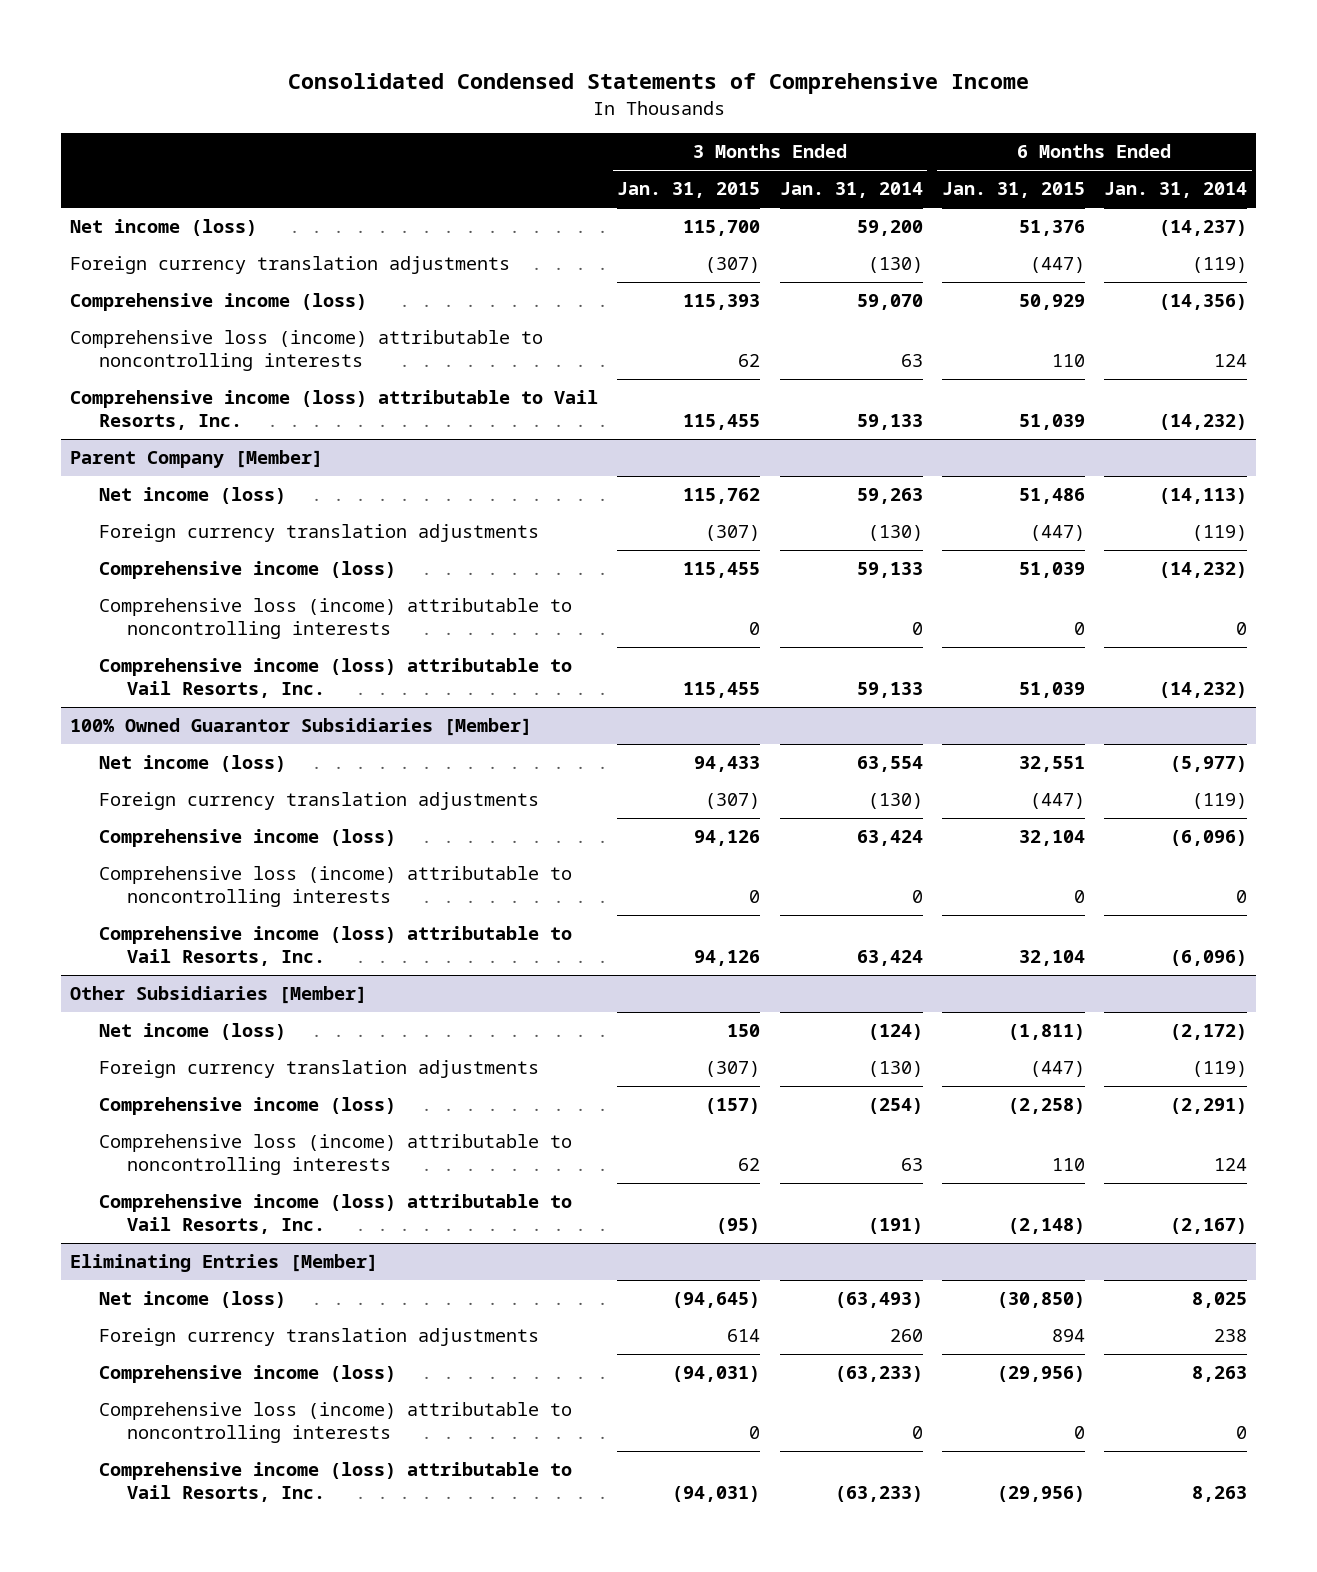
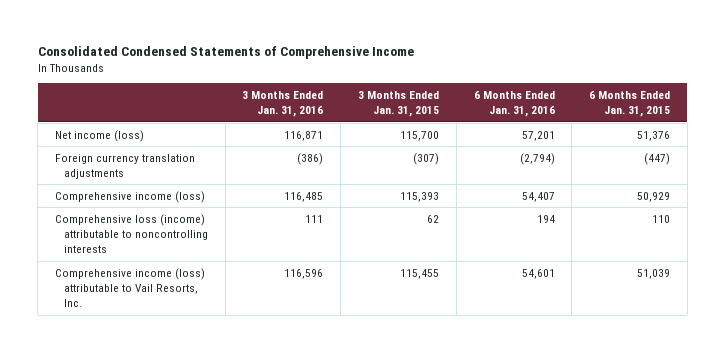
- | 3 Months Ended Jan. 31, 2015 | 3 Months Ended Jan. 31, 2014 | 6 Months Ended Jan. 31, 2015 | 6 Months Ended Jan. 31, 2014
+ | 3 Months Ended Jan. 31, 2016 | 3 Months Ended Jan. 31, 2015 | 6 Months Ended Jan. 31, 2016 | 6 Months Ended Jan. 31, 2015
- Parent Company [Member]
- Net income (loss) | 115,762 | 59,263 | 51,486 | (14,113)
- Foreign currency translation adjustments | (307) | (130) | (447) | (119)
- Comprehensive income (loss) | 115,455 | 59,133 | 51,039 | (14,232)
- Comprehensive loss (income) attributable to noncontrolling interests | 0 | 0 | 0 | 0
- Comprehensive income (loss) attributable to Vail Resorts, Inc. | 115,455 | 59,133 | 51,039 | (14,232)
- 100% Owned Guarantor Subsidiaries [Member]
- Net income (loss) | 94,433 | 63,554 | 32,551 | (5,977)
- Foreign currency translation adjustments | (307) | (130) | (447) | (119)
- Comprehensive income (loss) | 94,126 | 63,424 | 32,104 | (6,096)
- Comprehensive loss (income) attributable to noncontrolling interests | 0 | 0 | 0 | 0
- Comprehensive income (loss) attributable to Vail Resorts, Inc. | 94,126 | 63,424 | 32,104 | (6,096)
- Other Subsidiaries [Member]
- Net income (loss) | 150 | (124) | (1,811) | (2,172)
- Foreign currency translation adjustments | (307) | (130) | (447) | (119)
- Comprehensive income (loss) | (157) | (254) | (2,258) | (2,291)
- Comprehensive loss (income) attributable to noncontrolling interests | 62 | 63 | 110 | 124
- Comprehensive income (loss) attributable to Vail Resorts, Inc. | (95) | (191) | (2,148) | (2,167)
- Eliminating Entries [Member]
- Net income (loss) | (94,645) | (63,493) | (30,850) | 8,025
- Foreign currency translation adjustments | 614 | 260 | 894 | 238
- Comprehensive income (loss) | (94,031) | (63,233) | (29,956) | 8,263
- Comprehensive loss (income) attributable to noncontrolling interests | 0 | 0 | 0 | 0
- Comprehensive income (loss) attributable to Vail Resorts, Inc. | (94,031) | (63,233) | (29,956) | 8,263

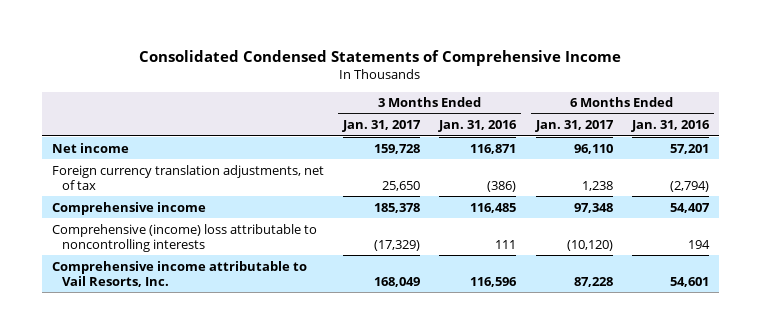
- | 3 Months Ended Jan. 31, 2016 | 3 Months Ended Jan. 31, 2015 | 6 Months Ended Jan. 31, 2016 | 6 Months Ended Jan. 31, 2015
+ | 3 Months Ended Jan. 31, 2017 | 3 Months Ended Jan. 31, 2016 | 6 Months Ended Jan. 31, 2017 | 6 Months Ended Jan. 31, 2016
- Net income (loss) | 116,871 | 115,700 | 57,201 | 51,376
- Foreign currency translation adjustments | (386) | (307) | (2,794) | (447)
- Comprehensive income (loss) | 116,485 | 115,393 | 54,407 | 50,929
- Comprehensive loss (income) attributable to noncontrolling interests | 111 | 62 | 194 | 110
- Comprehensive income (loss) attributable to Vail Resorts, Inc. | 116,596 | 115,455 | 54,601 | 51,039
+ Net income | 159,728 | 116,871 | 96,110 | 57,201
+ Foreign currency translation adjustments, net of tax | 25,650 | (386) | 1,238 | (2,794)
+ Comprehensive income | 185,378 | 116,485 | 97,348 | 54,407
+ Comprehensive (income) loss attributable to noncontrolling interests | (17,329) | 111 | (10,120) | 194
+ Comprehensive income attributable to Vail Resorts, Inc. | 168,049 | 116,596 | 87,228 | 54,601

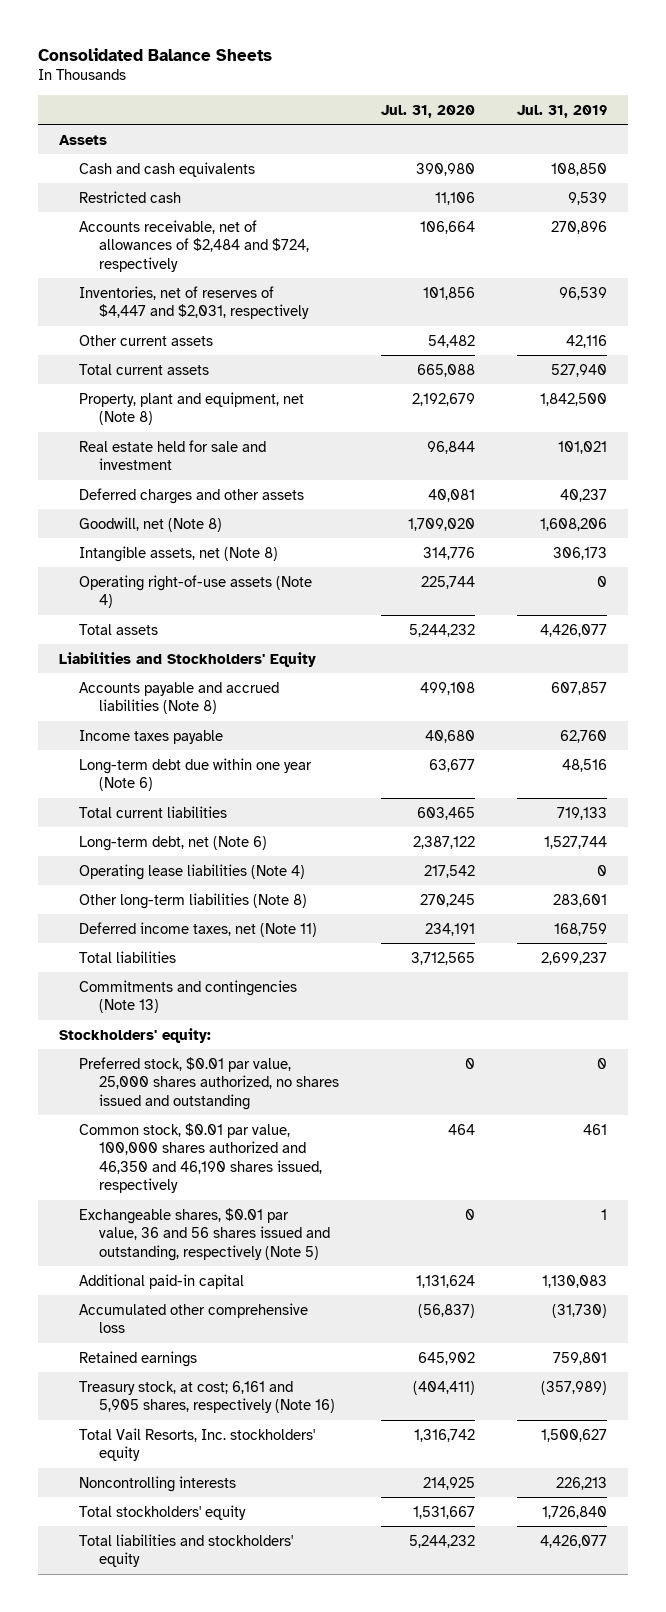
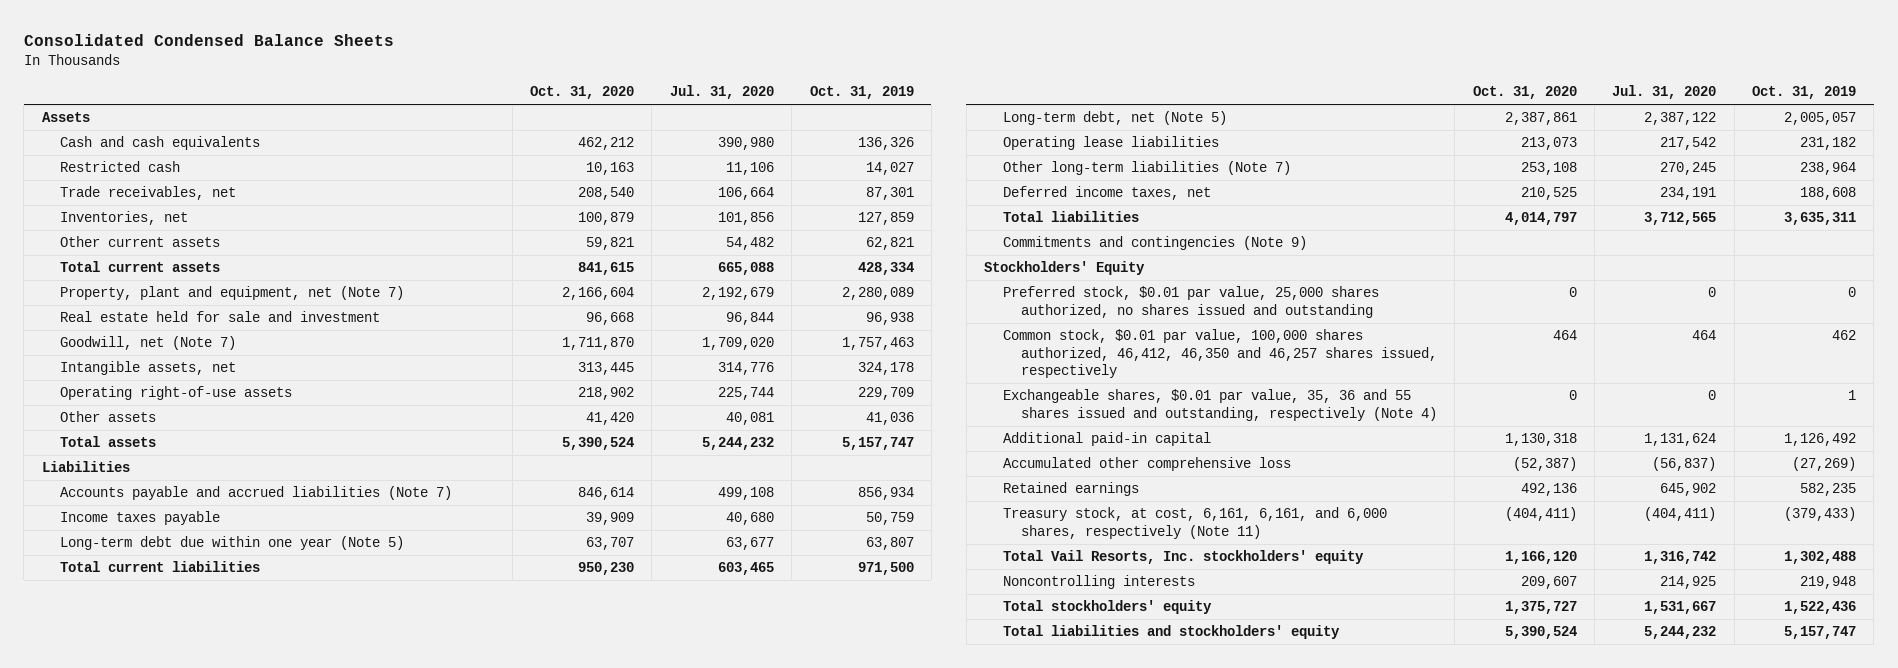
- Consolidated Balance Sheets
+ Consolidated Condensed Balance Sheets
- | Jul. 31, 2020 | Jul. 31, 2019
+ | Oct. 31, 2020 | Jul. 31, 2020 | Oct. 31, 2019
- Accounts receivable, net of allowances of $2,484 and $724, respectively | 106,664 | 270,896
- Inventories, net of reserves of $4,447 and $2,031, respectively | 101,856 | 96,539
+ Trade receivables, net | 208,540 | 106,664 | 87,301
+ Inventories, net | 100,879 | 101,856 | 127,859
- Property, plant and equipment, net (Note 8) | 2,192,679 | 1,842,500
+ Property, plant and equipment, net (Note 7) | 2,166,604 | 2,192,679 | 2,280,089
- Deferred charges and other assets | 40,081 | 40,237
- Goodwill, net (Note 8) | 1,709,020 | 1,608,206
- Intangible assets, net (Note 8) | 314,776 | 306,173
- Operating right-of-use assets (Note 4) | 225,744 | 0
+ Goodwill, net (Note 7) | 1,711,870 | 1,709,020 | 1,757,463
+ Intangible assets, net | 313,445 | 314,776 | 324,178
+ Operating right-of-use assets | 218,902 | 225,744 | 229,709
+ Other assets | 41,420 | 40,081 | 41,036
- Liabilities and Stockholders' Equity
- Accounts payable and accrued liabilities (Note 8) | 499,108 | 607,857
+ Liabilities
+ Accounts payable and accrued liabilities (Note 7) | 846,614 | 499,108 | 856,934
- Long-term debt due within one year (Note 6) | 63,677 | 48,516
+ Long-term debt due within one year (Note 5) | 63,707 | 63,677 | 63,807
- Long-term debt, net (Note 6) | 2,387,122 | 1,527,744
- Operating lease liabilities (Note 4) | 217,542 | 0
- Other long-term liabilities (Note 8) | 270,245 | 283,601
- Deferred income taxes, net (Note 11) | 234,191 | 168,759
+ Long-term debt, net (Note 5) | 2,387,861 | 2,387,122 | 2,005,057
+ Operating lease liabilities | 213,073 | 217,542 | 231,182
+ Other long-term liabilities (Note 7) | 253,108 | 270,245 | 238,964
+ Deferred income taxes, net | 210,525 | 234,191 | 188,608
- Commitments and contingencies (Note 13)
- Stockholders' equity:
+ Commitments and contingencies (Note 9)
+ Stockholders' Equity
- Common stock, $0.01 par value, 100,000 shares authorized and 46,350 and 46,190 shares issued, respectively | 464 | 461
- Exchangeable shares, $0.01 par value, 36 and 56 shares issued and outstanding, respectively (Note 5) | 0 | 1
+ Common stock, $0.01 par value, 100,000 shares authorized, 46,412, 46,350 and 46,257 shares issued, respectively | 464 | 464 | 462
+ Exchangeable shares, $0.01 par value, 35, 36 and 55 shares issued and outstanding, respectively (Note 4) | 0 | 0 | 1
- Treasury stock, at cost; 6,161 and 5,905 shares, respectively (Note 16) | (404,411) | (357,989)
+ Treasury stock, at cost, 6,161, 6,161, and 6,000 shares, respectively (Note 11) | (404,411) | (404,411) | (379,433)

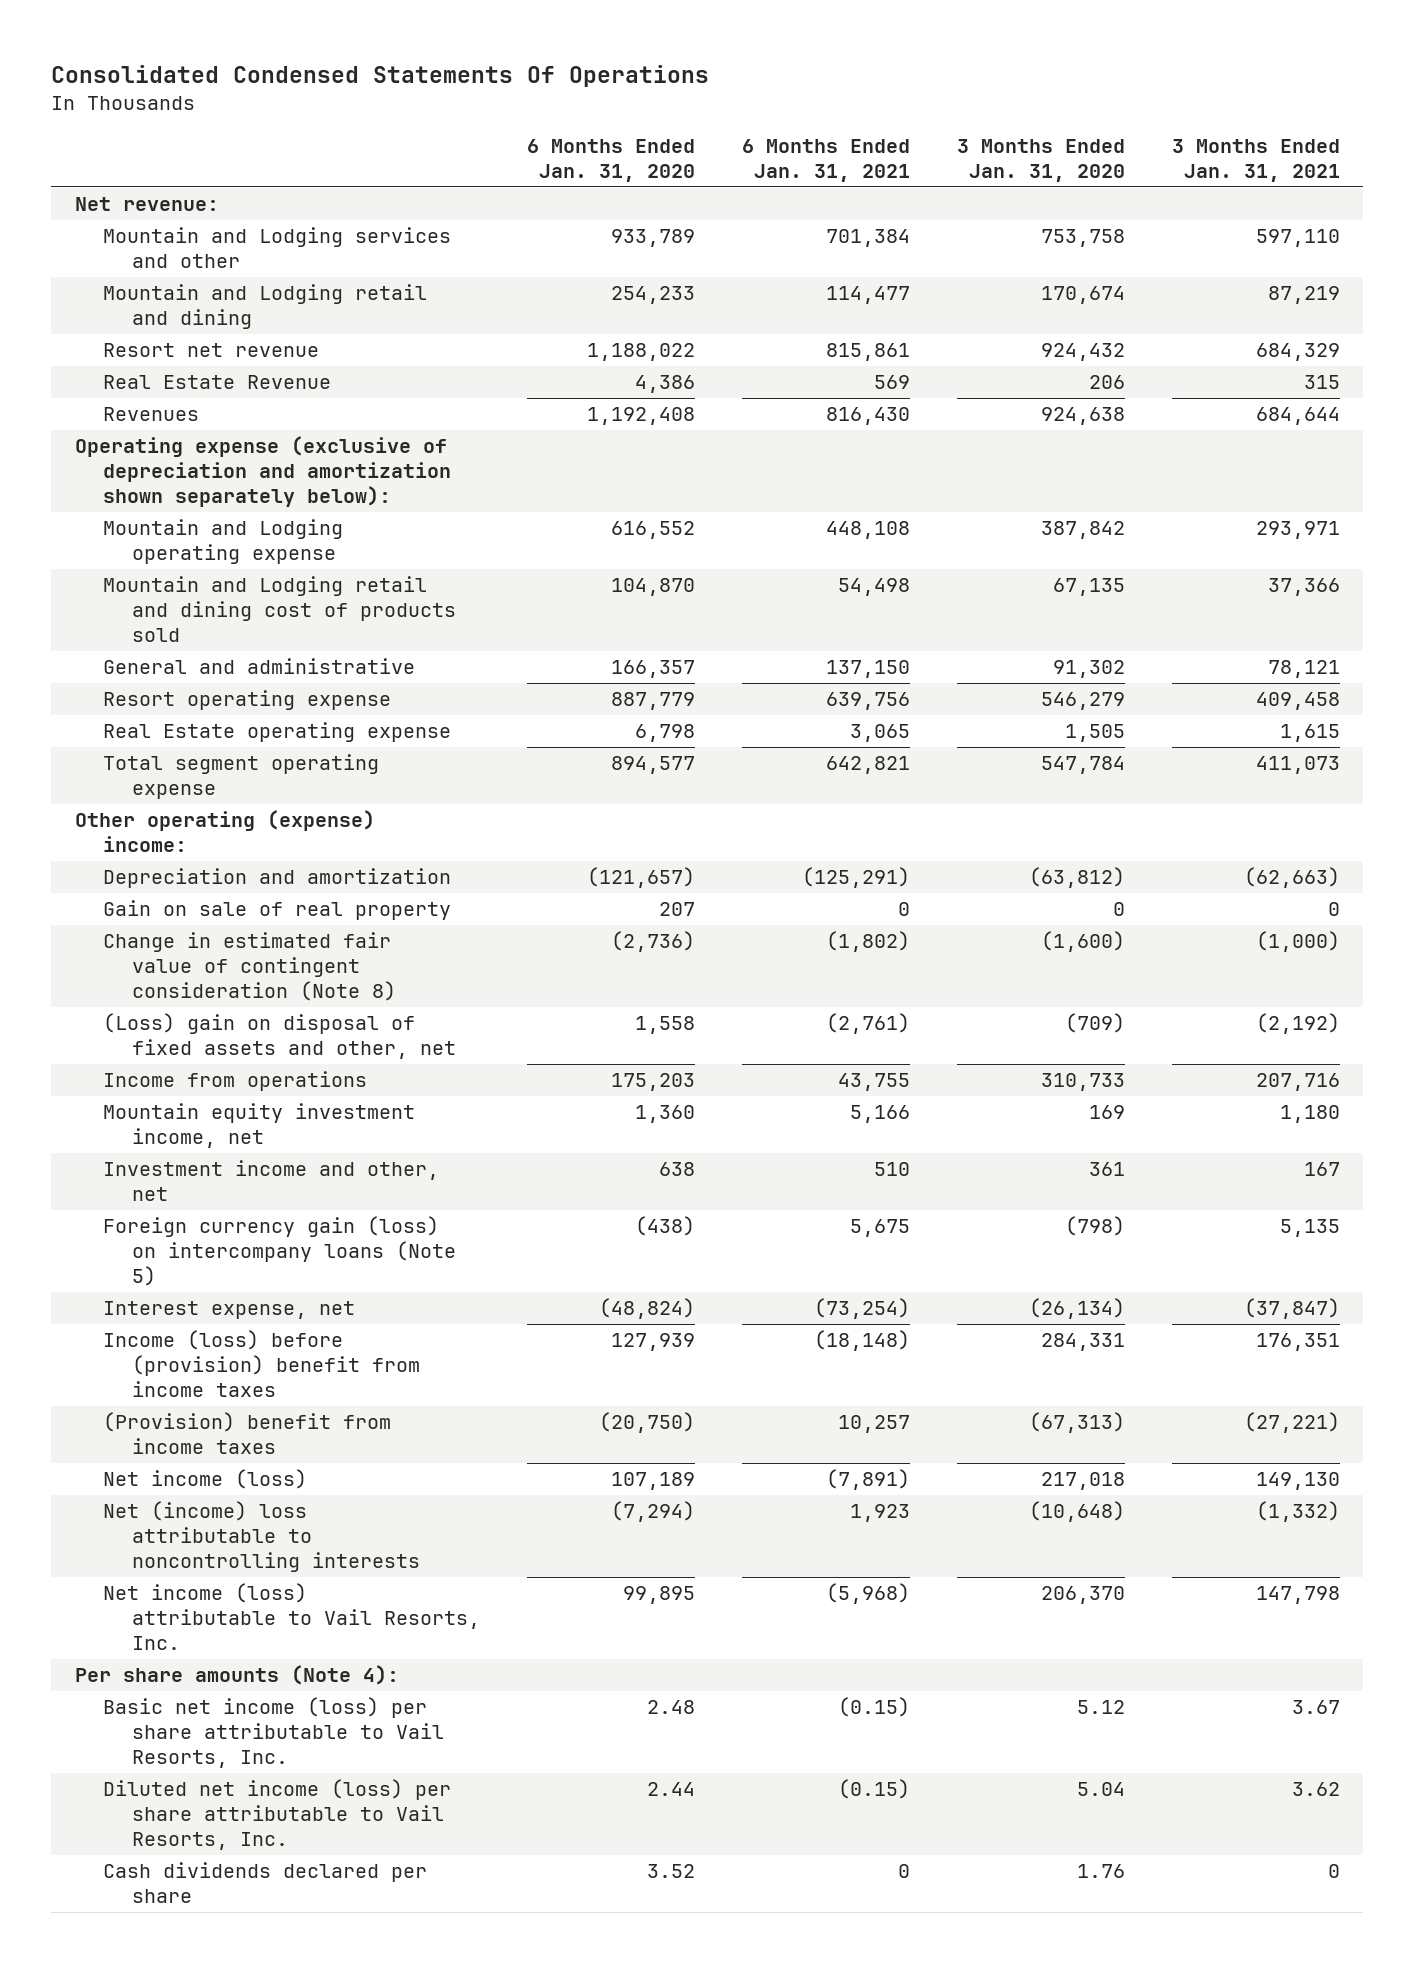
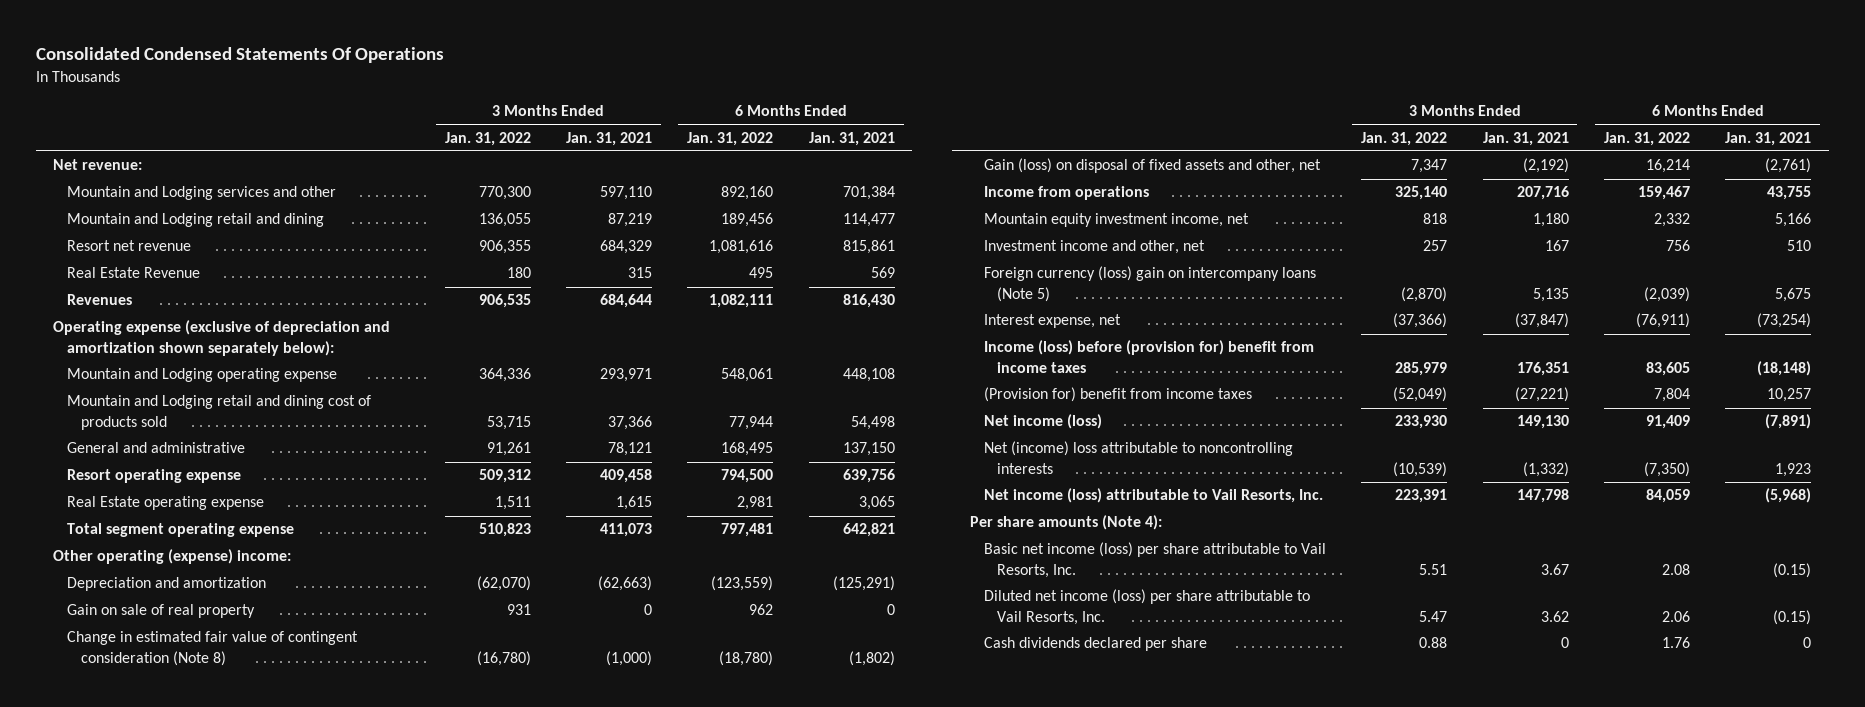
- | 6 Months Ended Jan. 31, 2020 | 6 Months Ended Jan. 31, 2021 | 3 Months Ended Jan. 31, 2020 | 3 Months Ended Jan. 31, 2021
+ | 3 Months Ended Jan. 31, 2022 | 3 Months Ended Jan. 31, 2021 | 6 Months Ended Jan. 31, 2022 | 6 Months Ended Jan. 31, 2021
- (Loss) gain on disposal of fixed assets and other, net | 1,558 | (2,761) | (709) | (2,192)
+ Gain (loss) on disposal of fixed assets and other, net | 7,347 | (2,192) | 16,214 | (2,761)
- Foreign currency gain (loss) on intercompany loans (Note 5) | (438) | 5,675 | (798) | 5,135
+ Foreign currency (loss) gain on intercompany loans (Note 5) | (2,870) | 5,135 | (2,039) | 5,675
- Income (loss) before (provision) benefit from income taxes | 127,939 | (18,148) | 284,331 | 176,351
- (Provision) benefit from income taxes | (20,750) | 10,257 | (67,313) | (27,221)
+ Income (loss) before (provision for) benefit from income taxes | 285,979 | 176,351 | 83,605 | (18,148)
+ (Provision for) benefit from income taxes | (52,049) | (27,221) | 7,804 | 10,257

